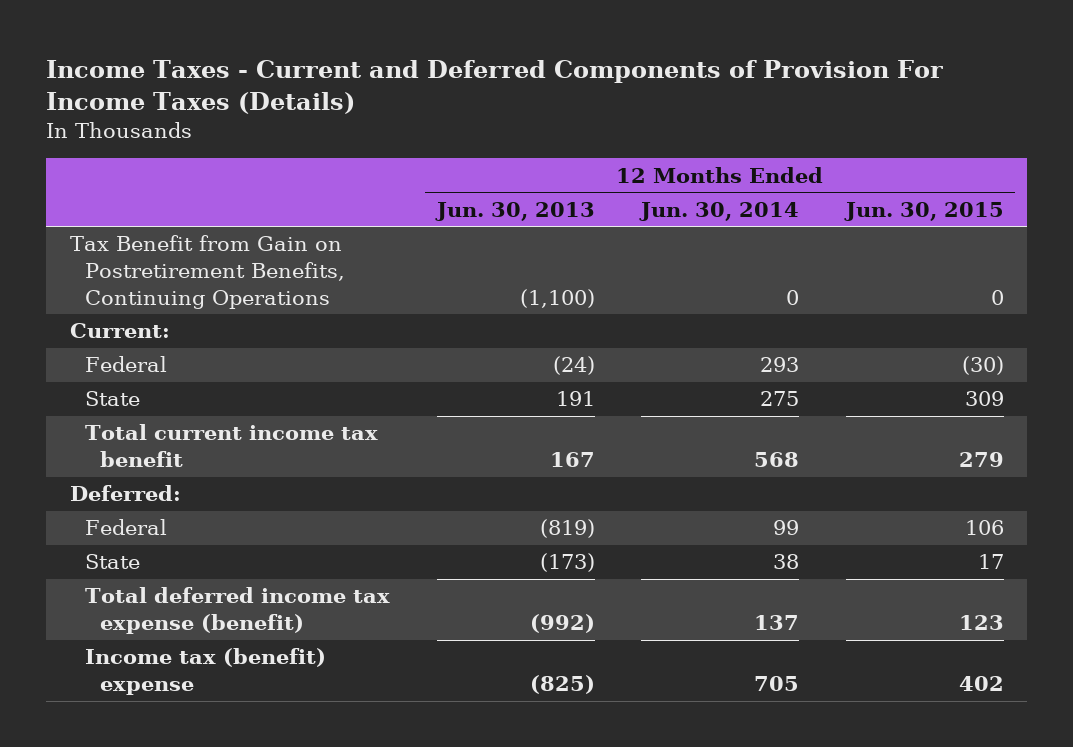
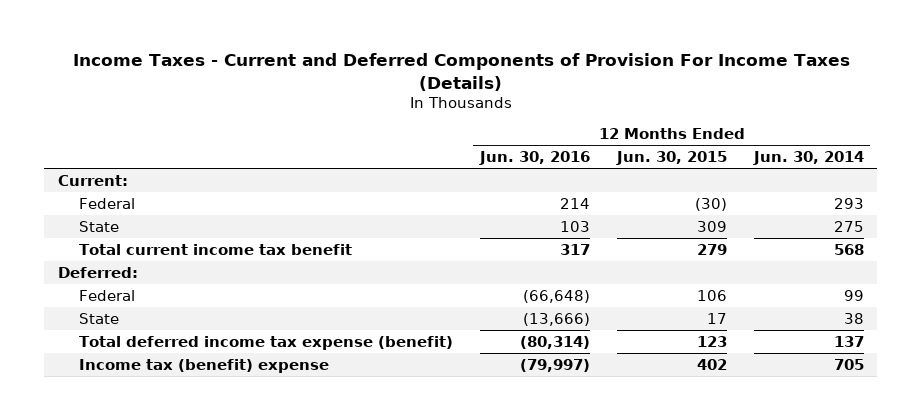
- | 12 Months Ended Jun. 30, 2013 | 12 Months Ended Jun. 30, 2014 | 12 Months Ended Jun. 30, 2015
+ | 12 Months Ended Jun. 30, 2016 | 12 Months Ended Jun. 30, 2015 | 12 Months Ended Jun. 30, 2014
- Tax Benefit from Gain on Postretirement Benefits, Continuing Operations | (1,100) | 0 | 0

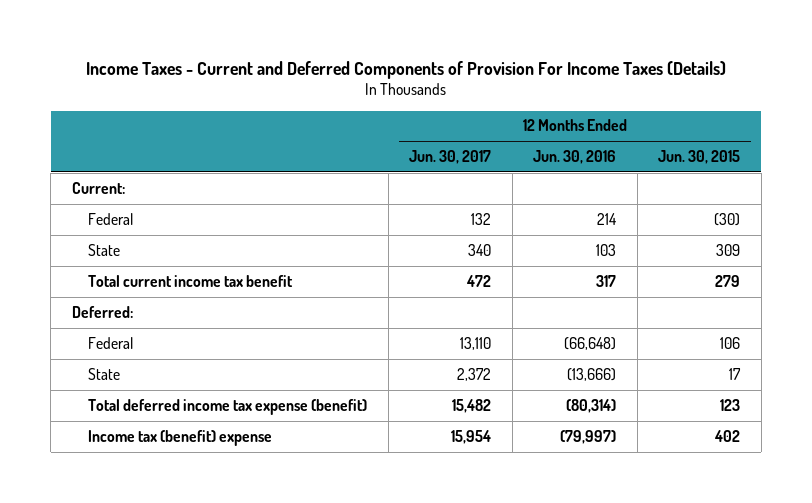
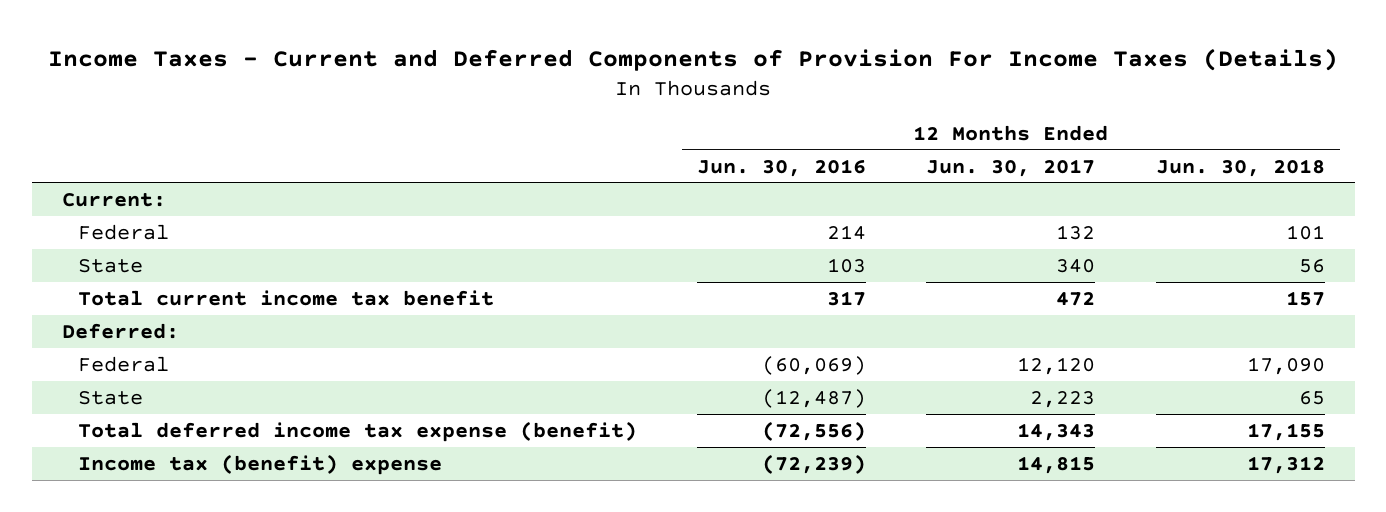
- | 12 Months Ended Jun. 30, 2017 | 12 Months Ended Jun. 30, 2016 | 12 Months Ended Jun. 30, 2015
+ | 12 Months Ended Jun. 30, 2016 | 12 Months Ended Jun. 30, 2017 | 12 Months Ended Jun. 30, 2018
- Federal | 13,110 | (66,648) | 106
- State | 2,372 | (13,666) | 17
- Total deferred income tax expense (benefit) | 15,482 | (80,314) | 123
- Income tax (benefit) expense | 15,954 | (79,997) | 402
+ Federal | (60,069) | 12,120 | 17,090
+ State | (12,487) | 2,223 | 65
+ Total deferred income tax expense (benefit) | (72,556) | 14,343 | 17,155
+ Income tax (benefit) expense | (72,239) | 14,815 | 17,312

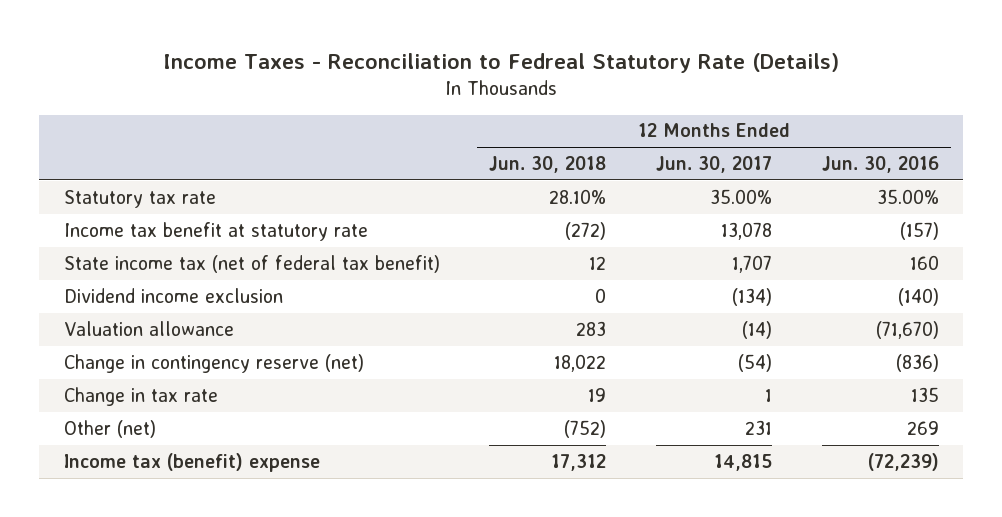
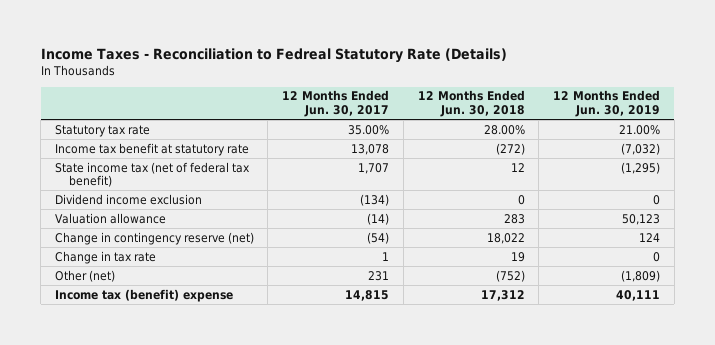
- | 12 Months Ended Jun. 30, 2018 | 12 Months Ended Jun. 30, 2017 | 12 Months Ended Jun. 30, 2016
+ | 12 Months Ended Jun. 30, 2017 | 12 Months Ended Jun. 30, 2018 | 12 Months Ended Jun. 30, 2019
- Statutory tax rate | 28.10% | 35.00% | 35.00%
+ Statutory tax rate | 35.00% | 28.00% | 21.00%

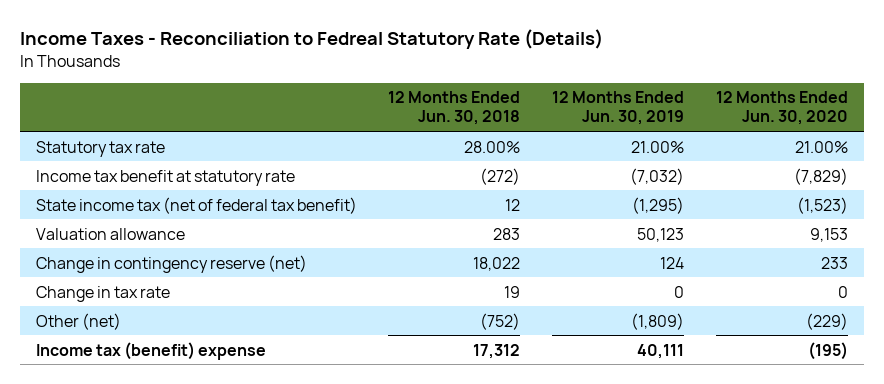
- | 12 Months Ended Jun. 30, 2017 | 12 Months Ended Jun. 30, 2018 | 12 Months Ended Jun. 30, 2019
+ | 12 Months Ended Jun. 30, 2018 | 12 Months Ended Jun. 30, 2019 | 12 Months Ended Jun. 30, 2020
- Dividend income exclusion | (134) | 0 | 0

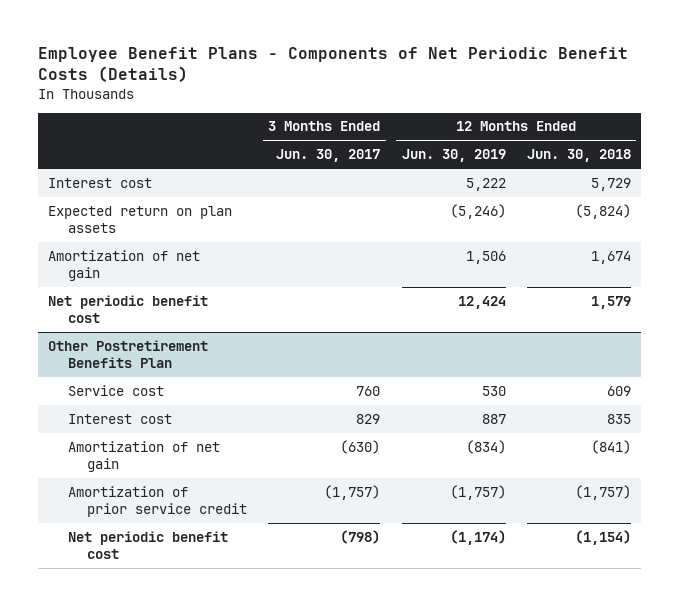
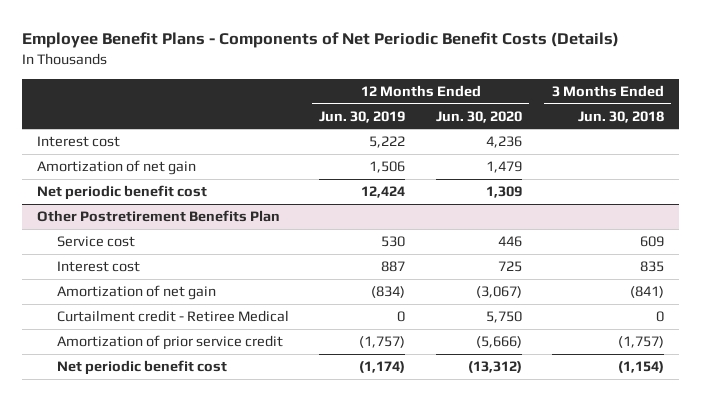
- | 3 Months Ended Jun. 30, 2017 | 12 Months Ended Jun. 30, 2019 | 12 Months Ended Jun. 30, 2018
+ | 12 Months Ended Jun. 30, 2019 | 12 Months Ended Jun. 30, 2020 | 3 Months Ended Jun. 30, 2018
- Expected return on plan assets | | (5,246) | (5,824)
@ Other Postretirement Benefits Plan
+ Curtailment credit - Retiree Medical | 0 | 5,750 | 0

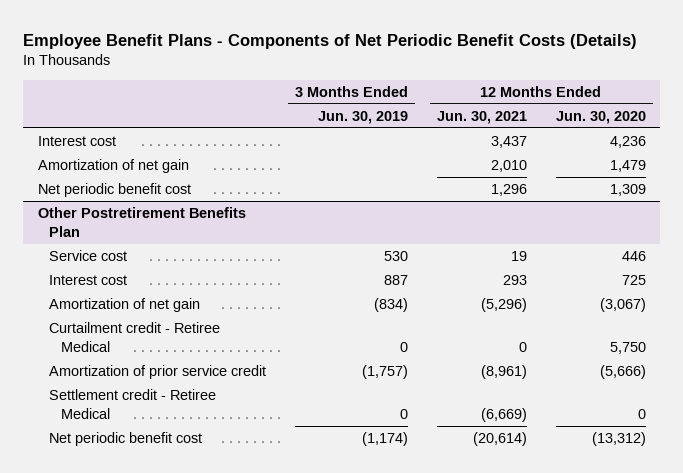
- | 12 Months Ended Jun. 30, 2019 | 12 Months Ended Jun. 30, 2020 | 3 Months Ended Jun. 30, 2018
+ | 3 Months Ended Jun. 30, 2019 | 12 Months Ended Jun. 30, 2021 | 12 Months Ended Jun. 30, 2020
@ Other Postretirement Benefits Plan
+ Settlement credit - Retiree Medical | 0 | (6,669) | 0

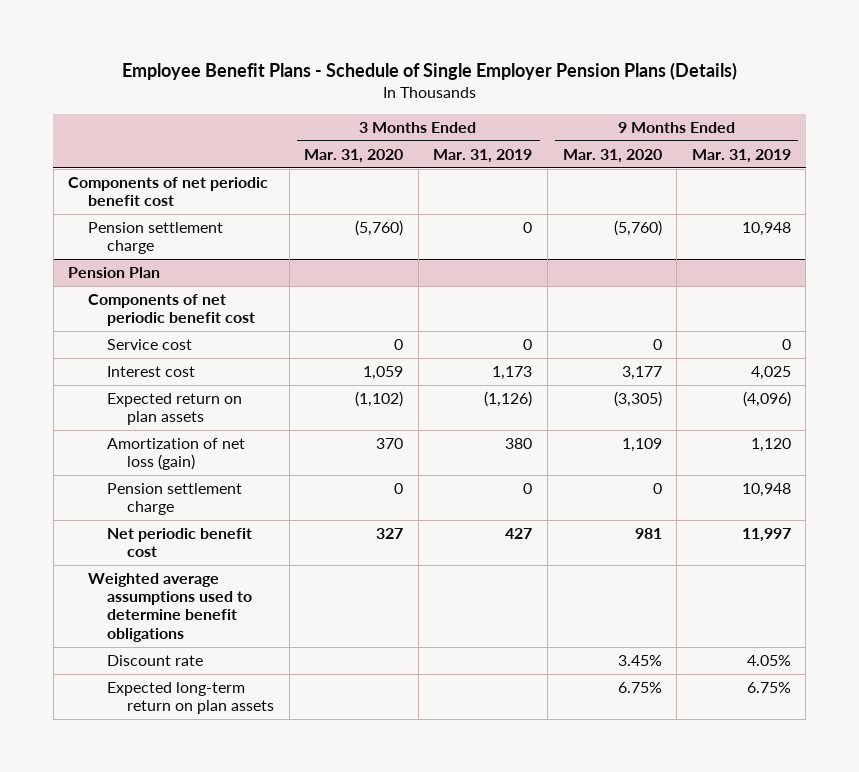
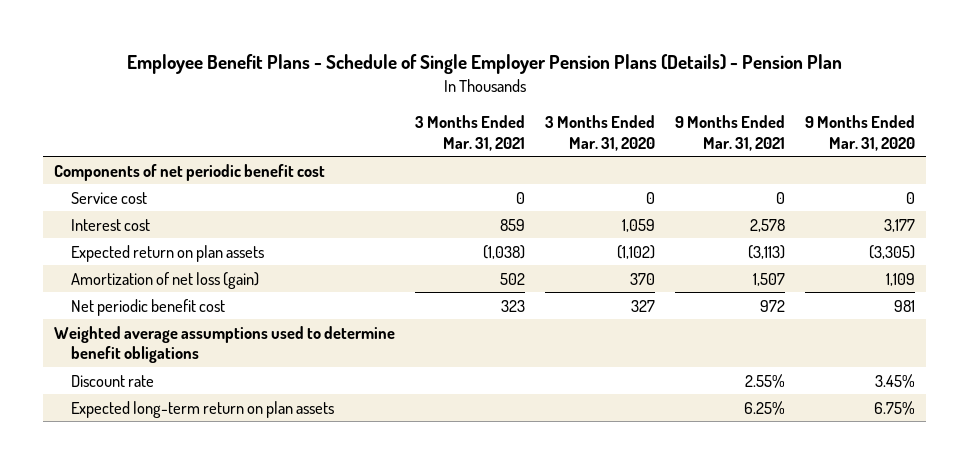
- Employee Benefit Plans - Schedule of Single Employer Pension Plans (Details)
+ Employee Benefit Plans - Schedule of Single Employer Pension Plans (Details) - Pension Plan
- | 3 Months Ended Mar. 31, 2020 | 3 Months Ended Mar. 31, 2019 | 9 Months Ended Mar. 31, 2020 | 9 Months Ended Mar. 31, 2019
+ | 3 Months Ended Mar. 31, 2021 | 3 Months Ended Mar. 31, 2020 | 9 Months Ended Mar. 31, 2021 | 9 Months Ended Mar. 31, 2020
- Pension settlement charge | (5,760) | 0 | (5,760) | 10,948
- Pension Plan
- Components of net periodic benefit cost
- Pension settlement charge | 0 | 0 | 0 | 10,948

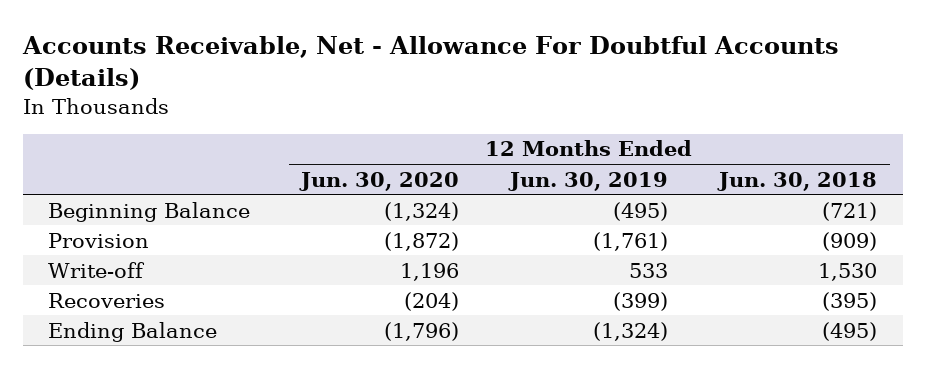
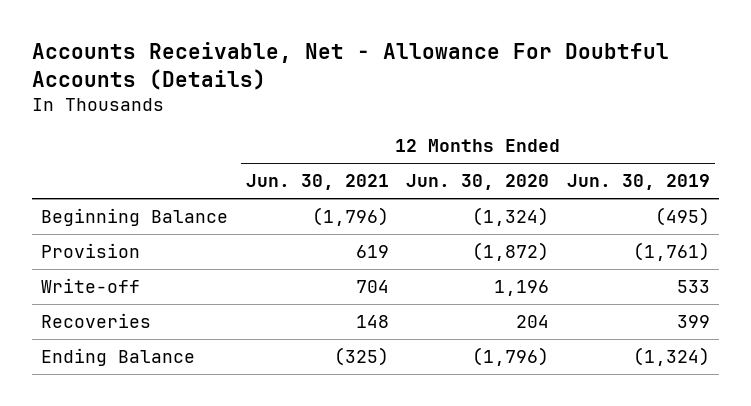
- | 12 Months Ended Jun. 30, 2020 | 12 Months Ended Jun. 30, 2019 | 12 Months Ended Jun. 30, 2018
+ | 12 Months Ended Jun. 30, 2021 | 12 Months Ended Jun. 30, 2020 | 12 Months Ended Jun. 30, 2019
- Recoveries | (204) | (399) | (395)
+ Recoveries | 148 | 204 | 399

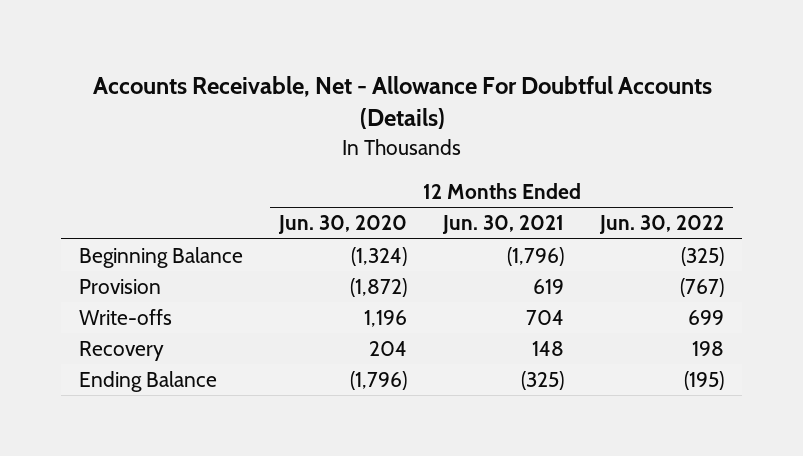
- | 12 Months Ended Jun. 30, 2021 | 12 Months Ended Jun. 30, 2020 | 12 Months Ended Jun. 30, 2019
+ | 12 Months Ended Jun. 30, 2020 | 12 Months Ended Jun. 30, 2021 | 12 Months Ended Jun. 30, 2022
- Write-off | 704 | 1,196 | 533
- Recoveries | 148 | 204 | 399
+ Write-offs | 1,196 | 704 | 699
+ Recovery | 204 | 148 | 198

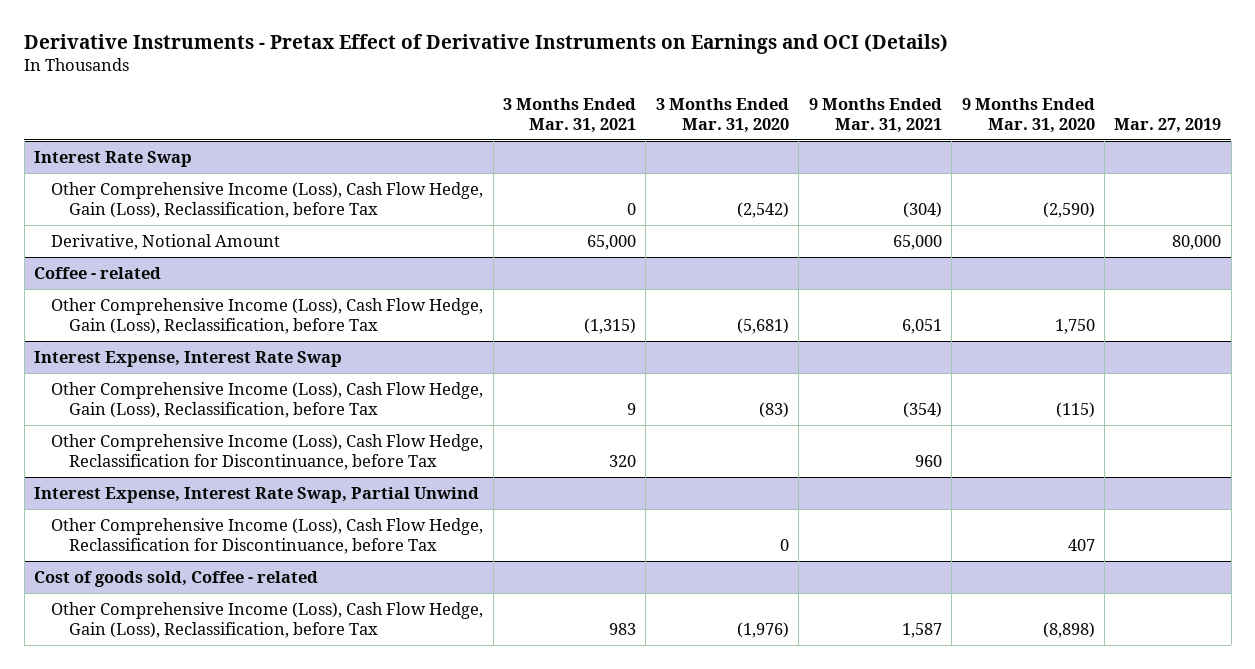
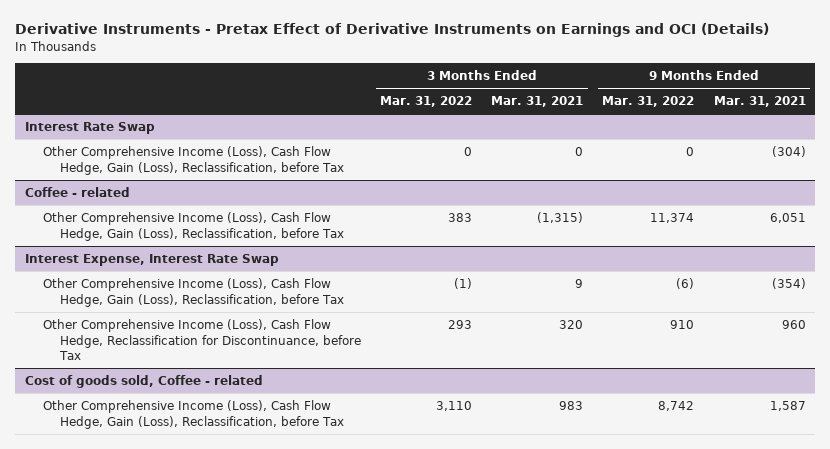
- | 3 Months Ended Mar. 31, 2021 | 3 Months Ended Mar. 31, 2020 | 9 Months Ended Mar. 31, 2021 | 9 Months Ended Mar. 31, 2020 | Mar. 27, 2019
+ | 3 Months Ended Mar. 31, 2022 | 3 Months Ended Mar. 31, 2021 | 9 Months Ended Mar. 31, 2022 | 9 Months Ended Mar. 31, 2021
@ Interest Rate Swap
- Derivative, Notional Amount | 65,000 | | 65,000 | | 80,000
- Interest Expense, Interest Rate Swap, Partial Unwind
- Other Comprehensive Income (Loss), Cash Flow Hedge, Reclassification for Discontinuance, before Tax | | 0 | | 407 |

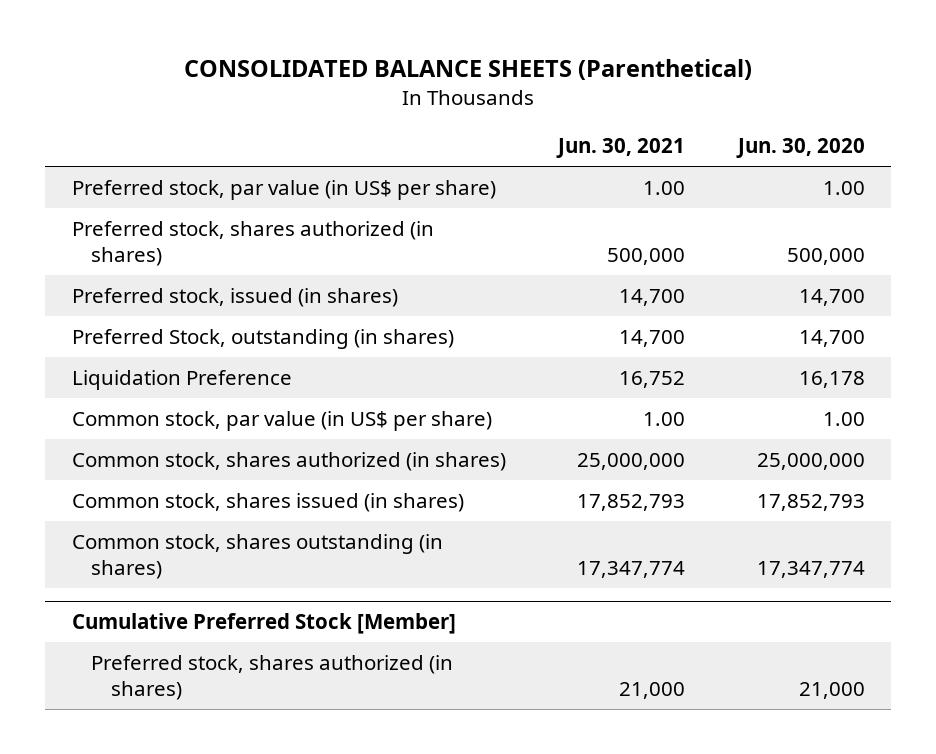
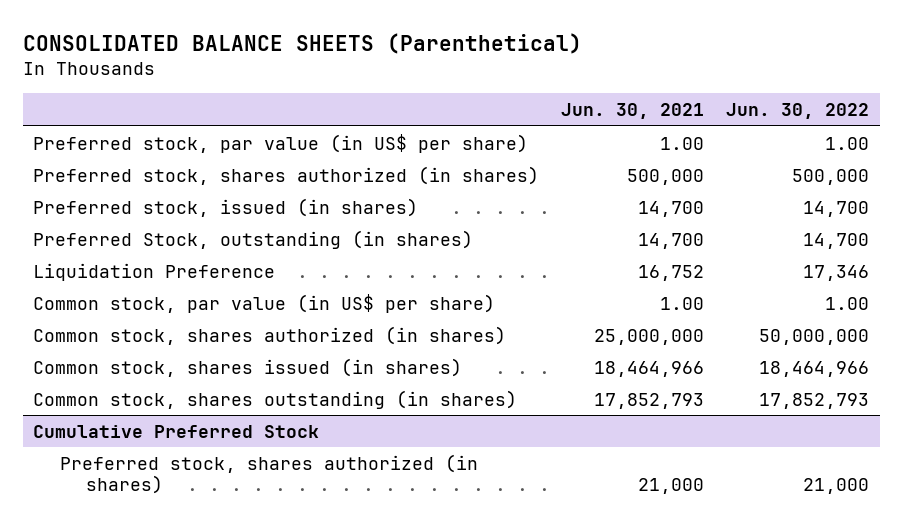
- | Jun. 30, 2021 | Jun. 30, 2020
+ | Jun. 30, 2021 | Jun. 30, 2022
- Common stock, shares issued (in shares) | 17,852,793 | 17,852,793
- Common stock, shares outstanding (in shares) | 17,347,774 | 17,347,774
- Cumulative Preferred Stock [Member]
+ Common stock, shares issued (in shares) | 18,464,966 | 18,464,966
+ Common stock, shares outstanding (in shares) | 17,852,793 | 17,852,793
+ Cumulative Preferred Stock

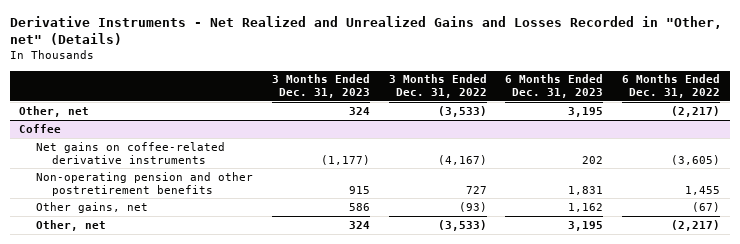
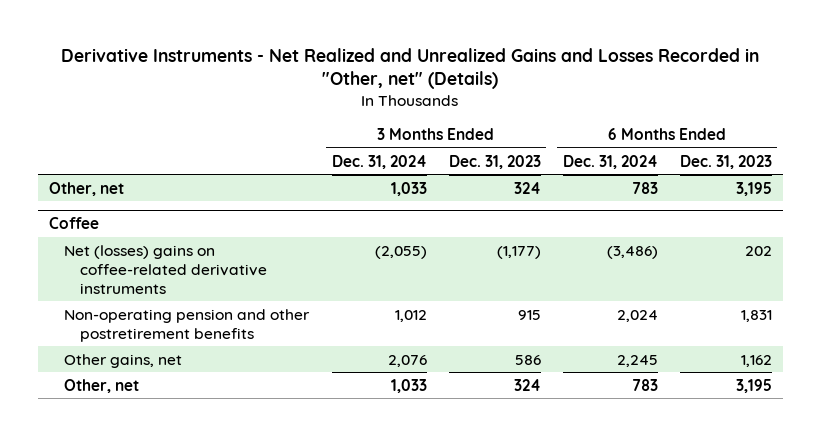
- | 3 Months Ended Dec. 31, 2023 | 3 Months Ended Dec. 31, 2022 | 6 Months Ended Dec. 31, 2023 | 6 Months Ended Dec. 31, 2022
+ | 3 Months Ended Dec. 31, 2024 | 3 Months Ended Dec. 31, 2023 | 6 Months Ended Dec. 31, 2024 | 6 Months Ended Dec. 31, 2023
@ Coffee
- Net gains on coffee-related derivative instruments | (1,177) | (4,167) | 202 | (3,605)
+ Net (losses) gains on coffee-related derivative instruments | (2,055) | (1,177) | (3,486) | 202

